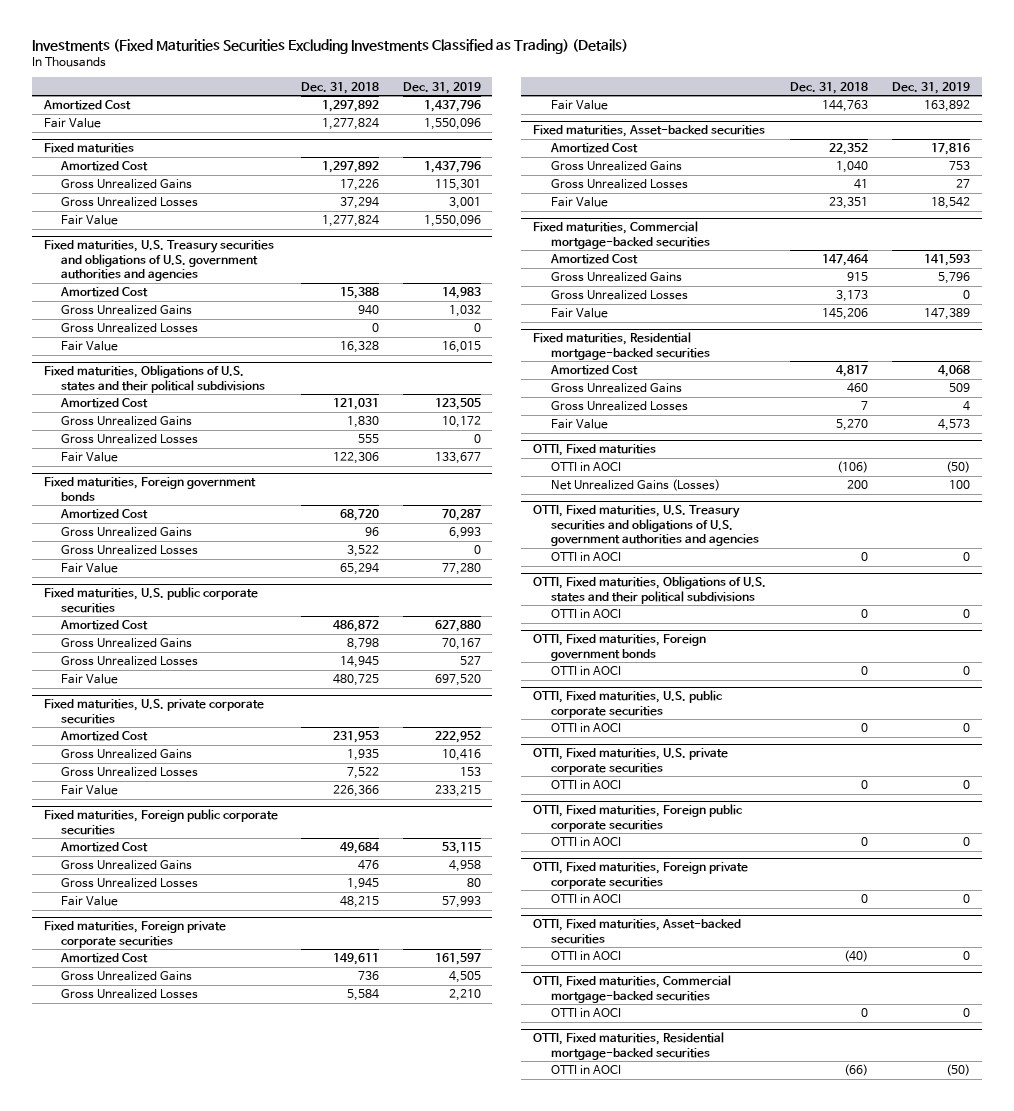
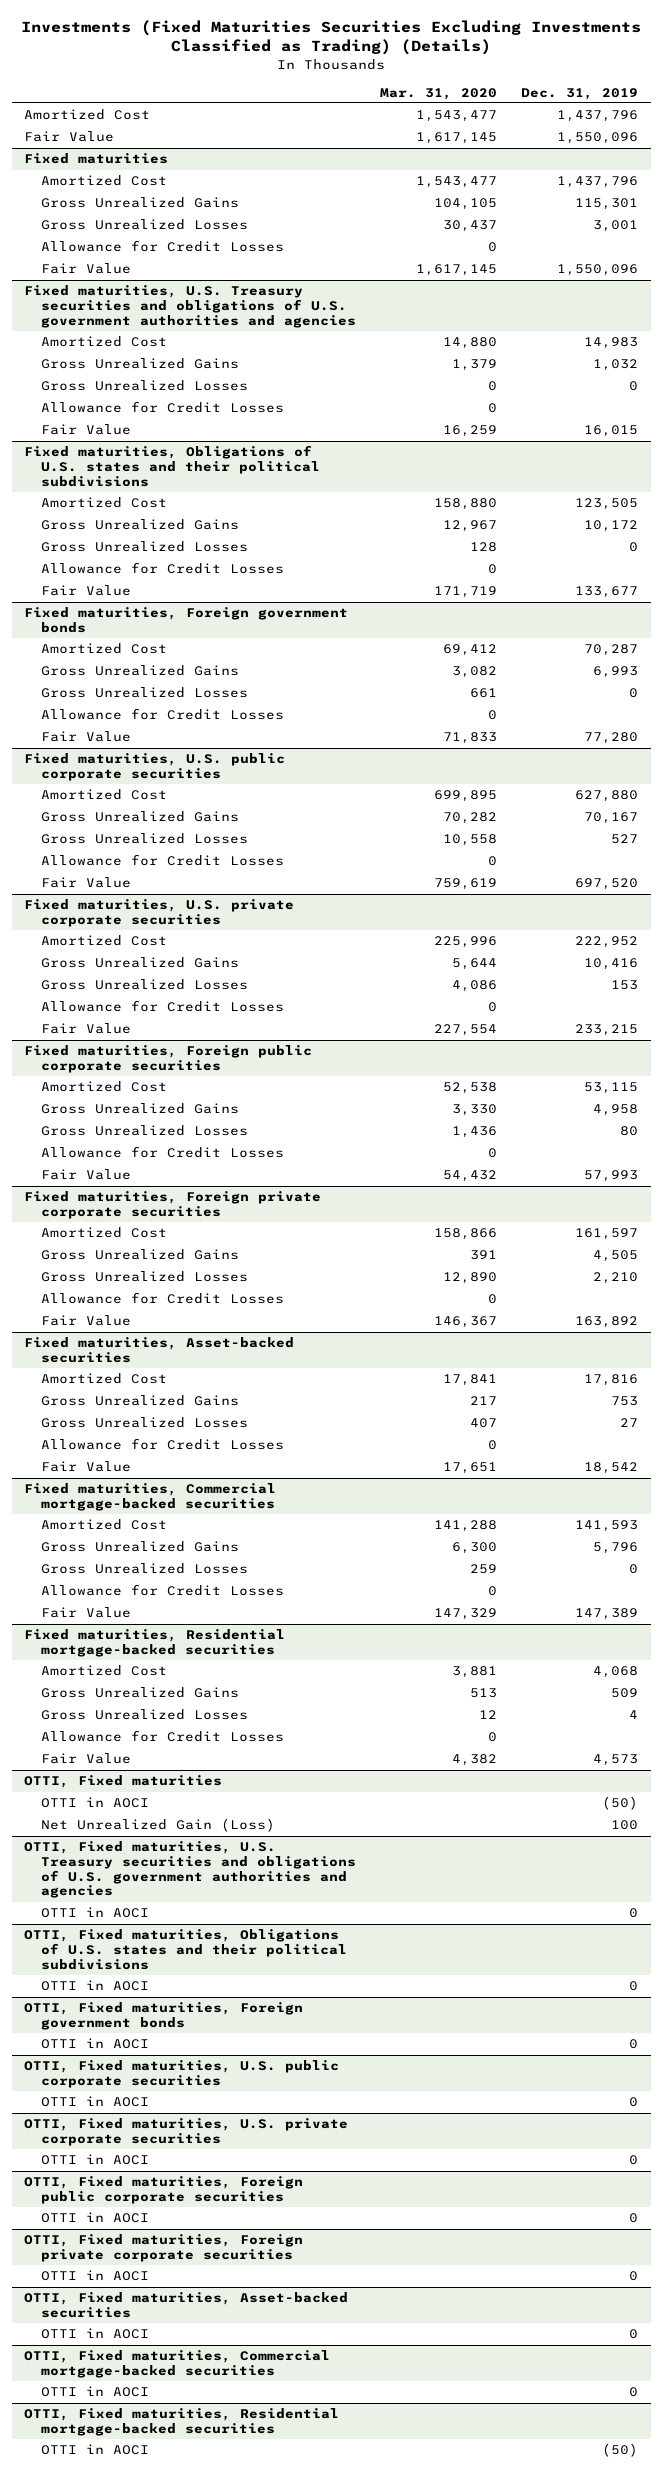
- | Dec. 31, 2018 | Dec. 31, 2019
+ | Mar. 31, 2020 | Dec. 31, 2019
@ Fixed maturities
+ Allowance for Credit Losses | 0 |
@ Fixed maturities, U.S. Treasury securities and obligations of U.S. government authorities and agencies
+ Allowance for Credit Losses | 0 |
@ Fixed maturities, Obligations of U.S. states and their political subdivisions
+ Allowance for Credit Losses | 0 |
@ Fixed maturities, Foreign government bonds
+ Allowance for Credit Losses | 0 |
@ Fixed maturities, U.S. public corporate securities
+ Allowance for Credit Losses | 0 |
@ Fixed maturities, U.S. private corporate securities
+ Allowance for Credit Losses | 0 |
@ Fixed maturities, Foreign public corporate securities
+ Allowance for Credit Losses | 0 |
@ Fixed maturities, Foreign private corporate securities
+ Allowance for Credit Losses | 0 |
@ Fixed maturities, Asset-backed securities
+ Allowance for Credit Losses | 0 |
@ Fixed maturities, Commercial mortgage-backed securities
+ Allowance for Credit Losses | 0 |
@ Fixed maturities, Residential mortgage-backed securities
+ Allowance for Credit Losses | 0 |
@ OTTI, Fixed maturities
- Net Unrealized Gains (Losses) | 200 | 100
+ Net Unrealized Gain (Loss) | | 100

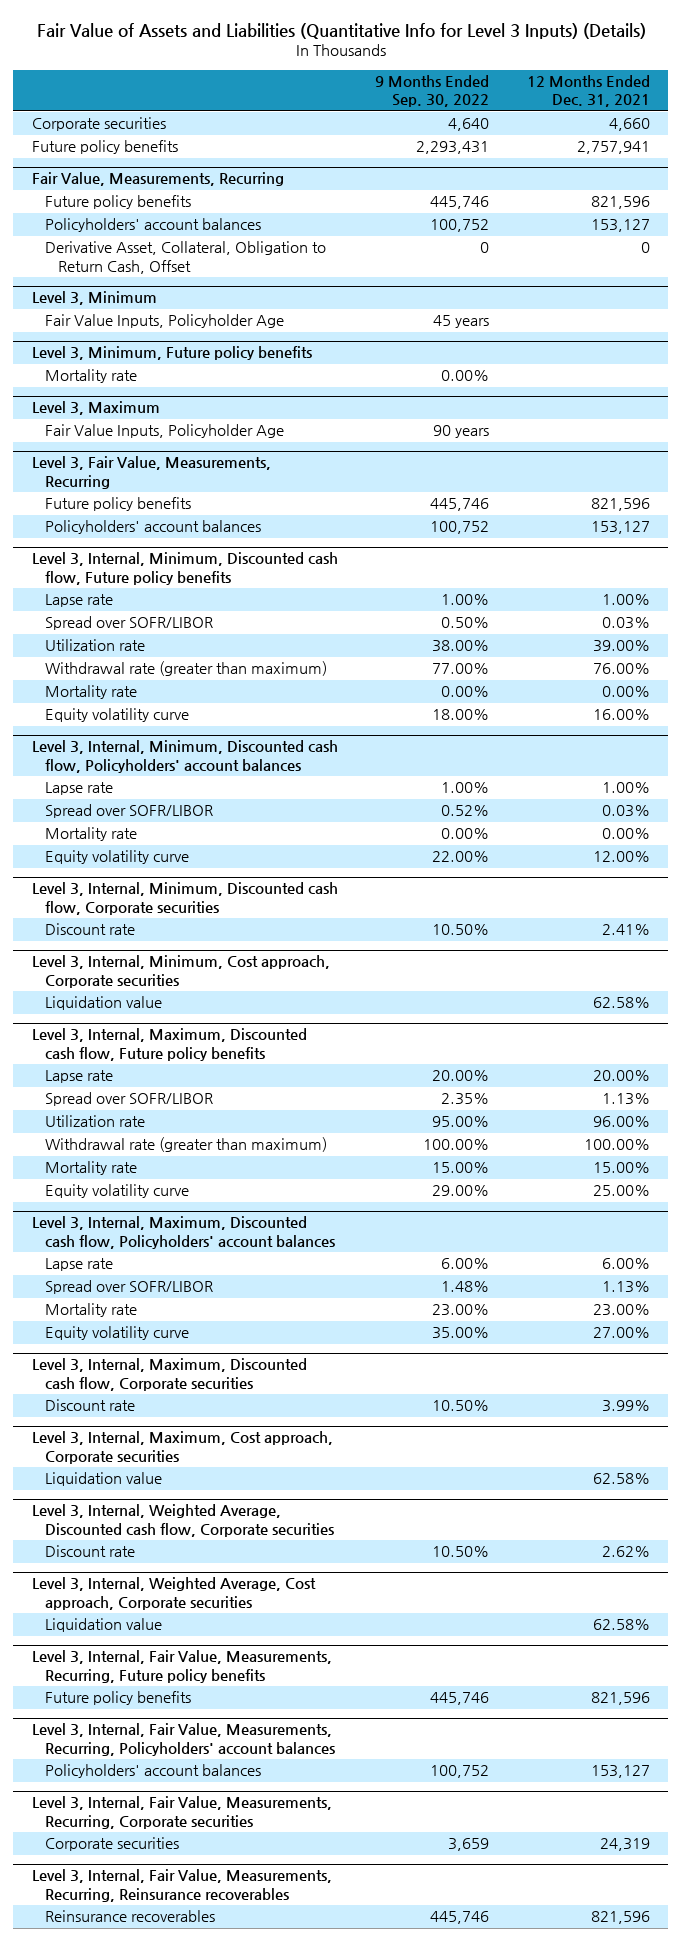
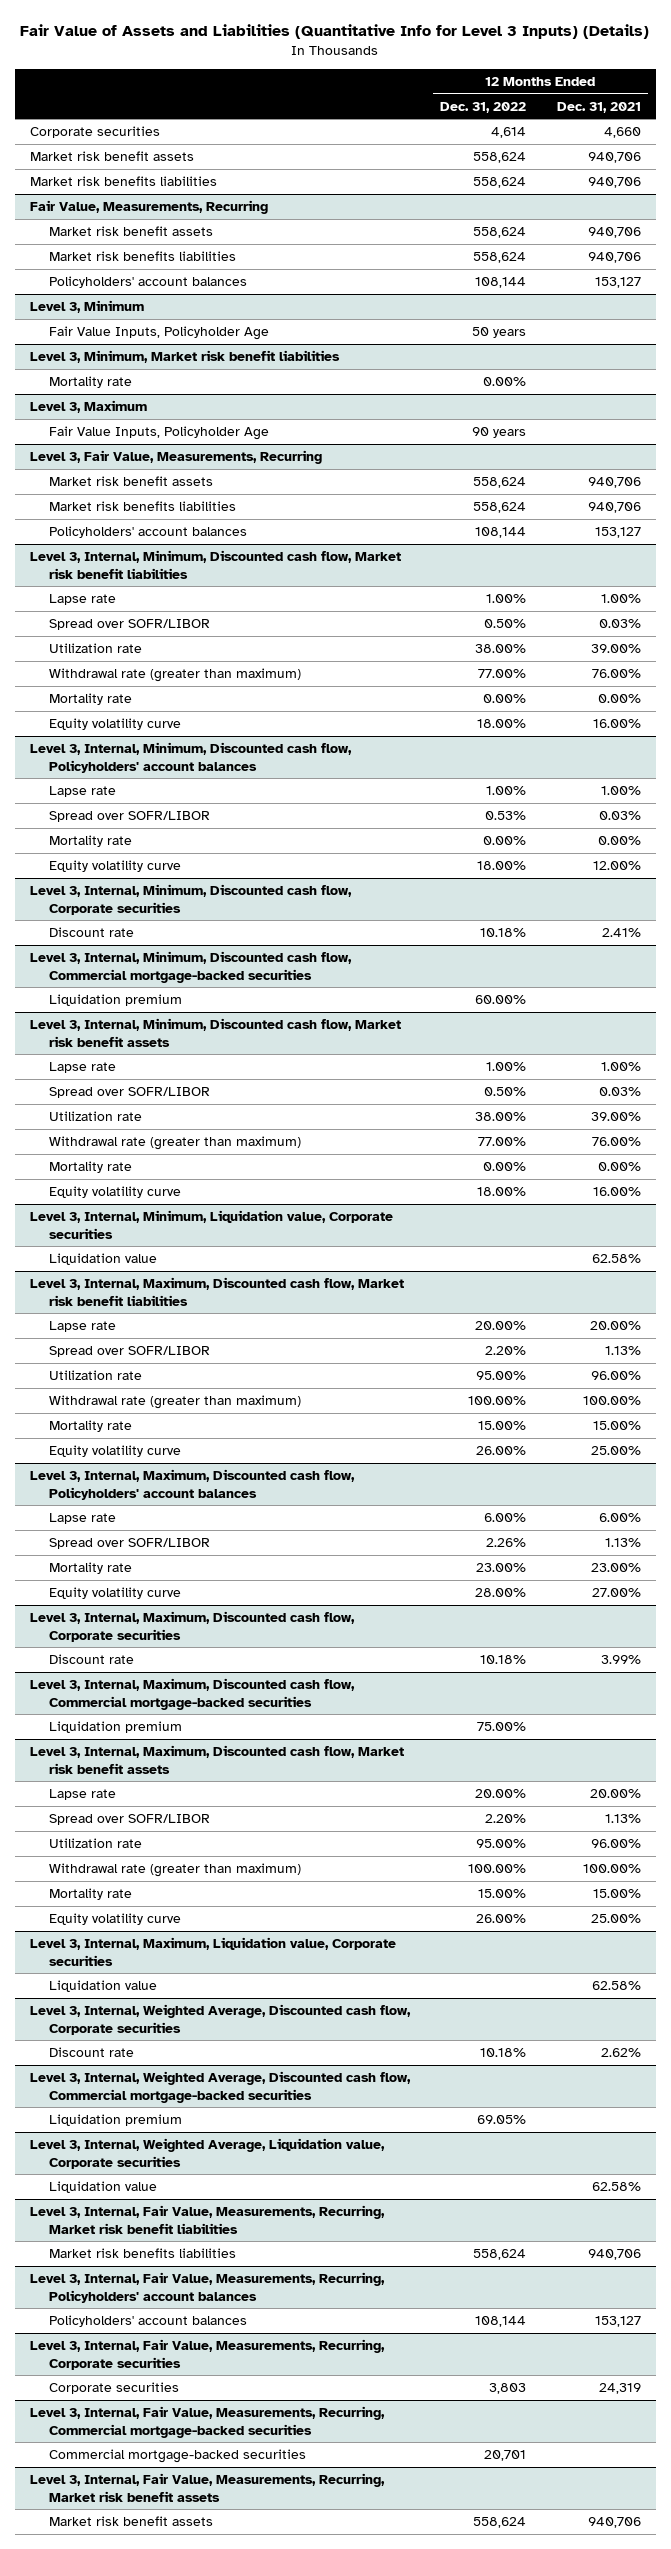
- | 9 Months Ended Sep. 30, 2022 | 12 Months Ended Dec. 31, 2021
+ | 12 Months Ended Dec. 31, 2022 | 12 Months Ended Dec. 31, 2021
- Future policy benefits | 2,293,431 | 2,757,941
+ Market risk benefit assets | 558,624 | 940,706
+ Market risk benefits liabilities | 558,624 | 940,706
@ Fair Value, Measurements, Recurring
- Future policy benefits | 445,746 | 821,596
+ Market risk benefit assets | 558,624 | 940,706
+ Market risk benefits liabilities | 558,624 | 940,706
- Derivative Asset, Collateral, Obligation to Return Cash, Offset | 0 | 0
- Level 3, Minimum, Future policy benefits
+ Level 3, Minimum, Market risk benefit liabilities
@ Level 3, Fair Value, Measurements, Recurring
- Future policy benefits | 445,746 | 821,596
+ Market risk benefit assets | 558,624 | 940,706
+ Market risk benefits liabilities | 558,624 | 940,706
- Level 3, Internal, Minimum, Discounted cash flow, Future policy benefits
+ Level 3, Internal, Minimum, Discounted cash flow, Market risk benefit liabilities
- Level 3, Internal, Minimum, Cost approach, Corporate securities
+ Level 3, Internal, Minimum, Discounted cash flow, Commercial mortgage-backed securities
+ Liquidation premium | 60.00% |
+ Level 3, Internal, Minimum, Discounted cash flow, Market risk benefit assets
+ Lapse rate | 1.00% | 1.00%
+ Spread over SOFR/LIBOR | 0.50% | 0.03%
+ Utilization rate | 38.00% | 39.00%
+ Withdrawal rate (greater than maximum) | 77.00% | 76.00%
+ Mortality rate | 0.00% | 0.00%
+ Equity volatility curve | 18.00% | 16.00%
+ Level 3, Internal, Minimum, Liquidation value, Corporate securities
- Level 3, Internal, Maximum, Discounted cash flow, Future policy benefits
+ Level 3, Internal, Maximum, Discounted cash flow, Market risk benefit liabilities
- Level 3, Internal, Maximum, Cost approach, Corporate securities
+ Level 3, Internal, Maximum, Discounted cash flow, Commercial mortgage-backed securities
+ Liquidation premium | 75.00% |
+ Level 3, Internal, Maximum, Discounted cash flow, Market risk benefit assets
+ Lapse rate | 20.00% | 20.00%
+ Spread over SOFR/LIBOR | 2.20% | 1.13%
+ Utilization rate | 95.00% | 96.00%
+ Withdrawal rate (greater than maximum) | 100.00% | 100.00%
+ Mortality rate | 15.00% | 15.00%
+ Equity volatility curve | 26.00% | 25.00%
+ Level 3, Internal, Maximum, Liquidation value, Corporate securities
- Level 3, Internal, Weighted Average, Cost approach, Corporate securities
+ Level 3, Internal, Weighted Average, Discounted cash flow, Commercial mortgage-backed securities
+ Liquidation premium | 69.05% |
+ Level 3, Internal, Weighted Average, Liquidation value, Corporate securities
- Level 3, Internal, Fair Value, Measurements, Recurring, Future policy benefits
- Future policy benefits | 445,746 | 821,596
+ Level 3, Internal, Fair Value, Measurements, Recurring, Market risk benefit liabilities
+ Market risk benefits liabilities | 558,624 | 940,706
- Level 3, Internal, Fair Value, Measurements, Recurring, Reinsurance recoverables
- Reinsurance recoverables | 445,746 | 821,596
+ Level 3, Internal, Fair Value, Measurements, Recurring, Commercial mortgage-backed securities
+ Commercial mortgage-backed securities | 20,701 |
+ Level 3, Internal, Fair Value, Measurements, Recurring, Market risk benefit assets
+ Market risk benefit assets | 558,624 | 940,706

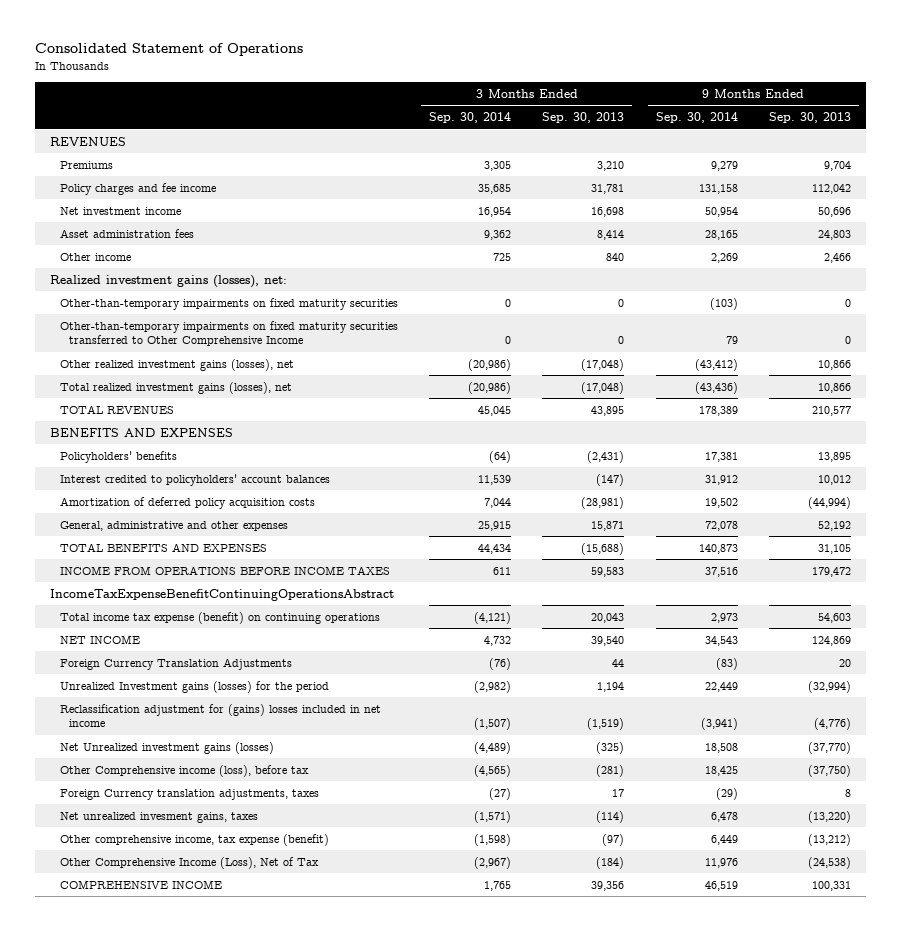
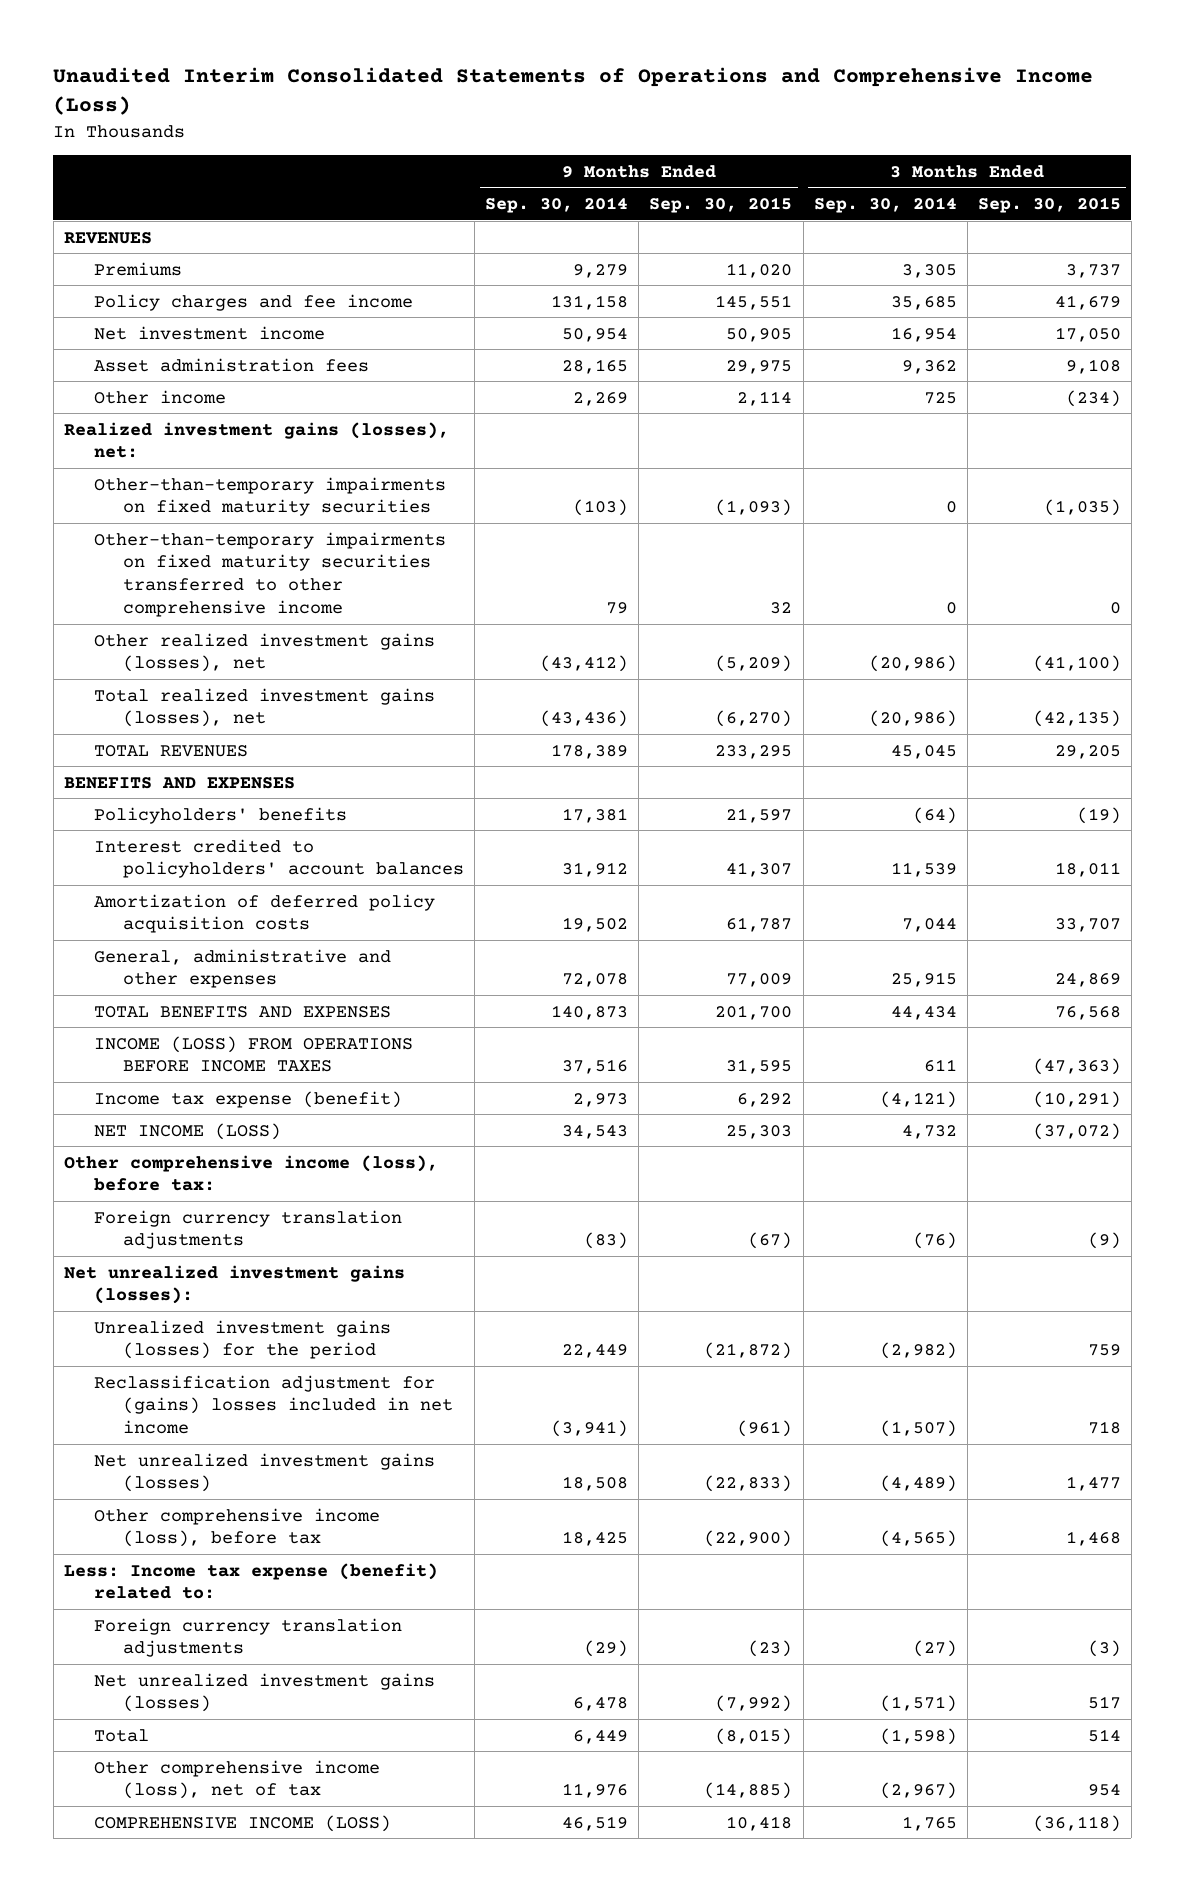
- Consolidated Statement of Operations
+ Unaudited Interim Consolidated Statements of Operations and Comprehensive Income (Loss)
- | 3 Months Ended Sep. 30, 2014 | 3 Months Ended Sep. 30, 2013 | 9 Months Ended Sep. 30, 2014 | 9 Months Ended Sep. 30, 2013
+ | 9 Months Ended Sep. 30, 2014 | 9 Months Ended Sep. 30, 2015 | 3 Months Ended Sep. 30, 2014 | 3 Months Ended Sep. 30, 2015
- Other-than-temporary impairments on fixed maturity securities transferred to Other Comprehensive Income | 0 | 0 | 79 | 0
+ Other-than-temporary impairments on fixed maturity securities transferred to other comprehensive income | 79 | 32 | 0 | 0
- INCOME FROM OPERATIONS BEFORE INCOME TAXES | 611 | 59,583 | 37,516 | 179,472
- IncomeTaxExpenseBenefitContinuingOperationsAbstract
- Total income tax expense (benefit) on continuing operations | (4,121) | 20,043 | 2,973 | 54,603
- NET INCOME | 4,732 | 39,540 | 34,543 | 124,869
- Foreign Currency Translation Adjustments | (76) | 44 | (83) | 20
- Unrealized Investment gains (losses) for the period | (2,982) | 1,194 | 22,449 | (32,994)
+ INCOME (LOSS) FROM OPERATIONS BEFORE INCOME TAXES | 37,516 | 31,595 | 611 | (47,363)
+ Income tax expense (benefit) | 2,973 | 6,292 | (4,121) | (10,291)
+ NET INCOME (LOSS) | 34,543 | 25,303 | 4,732 | (37,072)
+ Other comprehensive income (loss), before tax:
+ Foreign currency translation adjustments | (83) | (67) | (76) | (9)
+ Net unrealized investment gains (losses):
+ Unrealized investment gains (losses) for the period | 22,449 | (21,872) | (2,982) | 759
- Net Unrealized investment gains (losses) | (4,489) | (325) | 18,508 | (37,770)
- Other Comprehensive income (loss), before tax | (4,565) | (281) | 18,425 | (37,750)
- Foreign Currency translation adjustments, taxes | (27) | 17 | (29) | 8
- Net unrealized invesment gains, taxes | (1,571) | (114) | 6,478 | (13,220)
- Other comprehensive income, tax expense (benefit) | (1,598) | (97) | 6,449 | (13,212)
- Other Comprehensive Income (Loss), Net of Tax | (2,967) | (184) | 11,976 | (24,538)
- COMPREHENSIVE INCOME | 1,765 | 39,356 | 46,519 | 100,331
+ Net unrealized investment gains (losses) | 18,508 | (22,833) | (4,489) | 1,477
+ Other comprehensive income (loss), before tax | 18,425 | (22,900) | (4,565) | 1,468
+ Less: Income tax expense (benefit) related to:
+ Foreign currency translation adjustments | (29) | (23) | (27) | (3)
+ Net unrealized investment gains (losses) | 6,478 | (7,992) | (1,571) | 517
+ Total | 6,449 | (8,015) | (1,598) | 514
+ Other comprehensive income (loss), net of tax | 11,976 | (14,885) | (2,967) | 954
+ COMPREHENSIVE INCOME (LOSS) | 46,519 | 10,418 | 1,765 | (36,118)

